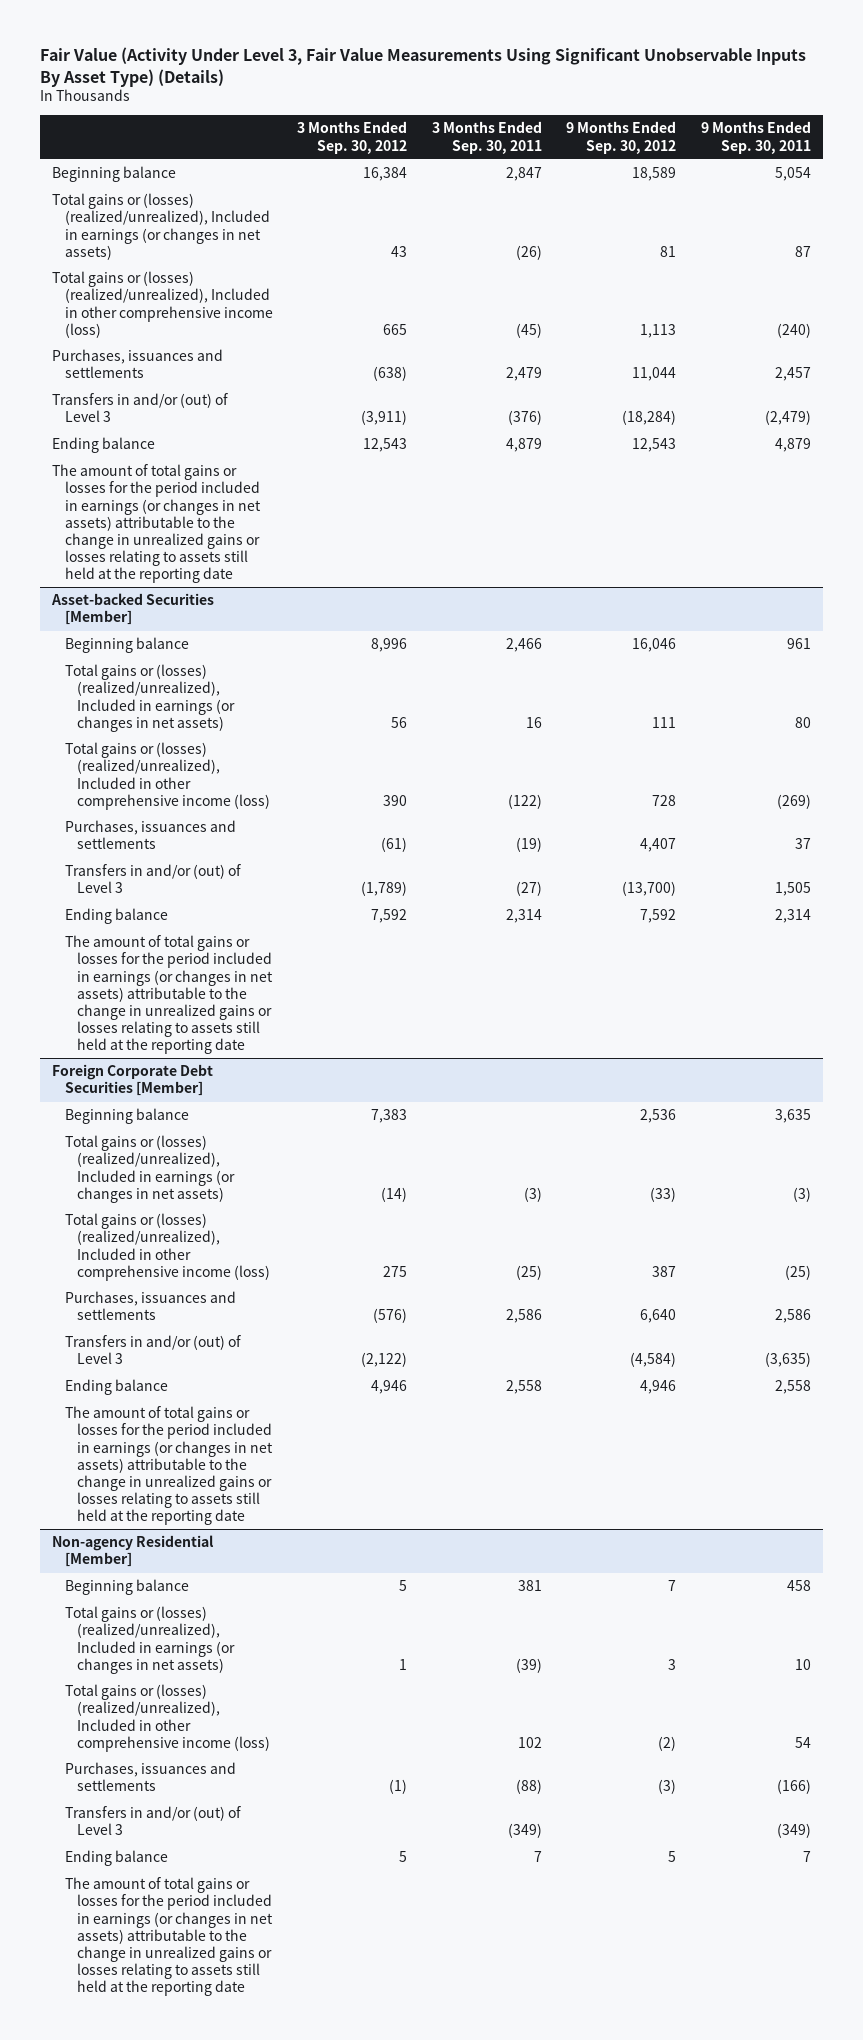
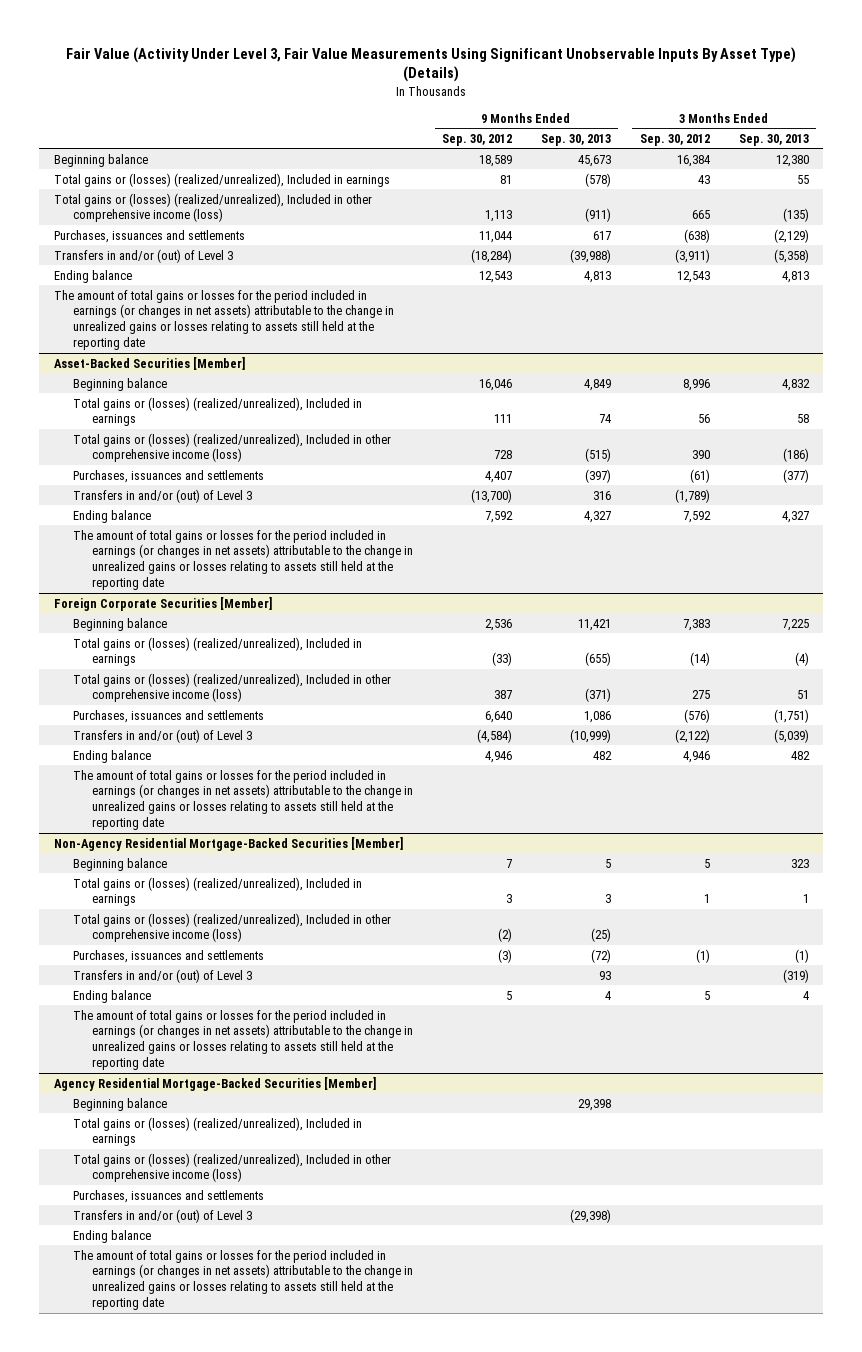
- | 3 Months Ended Sep. 30, 2012 | 3 Months Ended Sep. 30, 2011 | 9 Months Ended Sep. 30, 2012 | 9 Months Ended Sep. 30, 2011
+ | 9 Months Ended Sep. 30, 2012 | 9 Months Ended Sep. 30, 2013 | 3 Months Ended Sep. 30, 2012 | 3 Months Ended Sep. 30, 2013
- Total gains or (losses) (realized/unrealized), Included in earnings (or changes in net assets) | 43 | (26) | 81 | 87
+ Total gains or (losses) (realized/unrealized), Included in earnings | 81 | (578) | 43 | 55
- Asset-backed Securities [Member]
+ Asset-Backed Securities [Member]
- Total gains or (losses) (realized/unrealized), Included in earnings (or changes in net assets) | 56 | 16 | 111 | 80
+ Total gains or (losses) (realized/unrealized), Included in earnings | 111 | 74 | 56 | 58
- Foreign Corporate Debt Securities [Member]
+ Foreign Corporate Securities [Member]
- Total gains or (losses) (realized/unrealized), Included in earnings (or changes in net assets) | (14) | (3) | (33) | (3)
+ Total gains or (losses) (realized/unrealized), Included in earnings | (33) | (655) | (14) | (4)
- Non-agency Residential [Member]
+ Non-Agency Residential Mortgage-Backed Securities [Member]
- Total gains or (losses) (realized/unrealized), Included in earnings (or changes in net assets) | 1 | (39) | 3 | 10
+ Total gains or (losses) (realized/unrealized), Included in earnings | 3 | 3 | 1 | 1
+ Agency Residential Mortgage-Backed Securities [Member]
+ Beginning balance | | 29,398 | |
+ Total gains or (losses) (realized/unrealized), Included in earnings
+ Total gains or (losses) (realized/unrealized), Included in other comprehensive income (loss)
+ Purchases, issuances and settlements
+ Transfers in and/or (out) of Level 3 | | (29,398) | |
+ Ending balance
+ The amount of total gains or losses for the period included in earnings (or changes in net assets) attributable to the change in unrealized gains or losses relating to assets still held at the reporting date

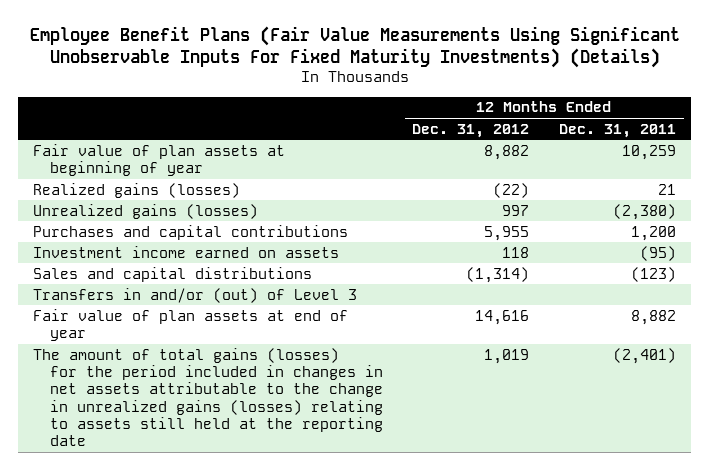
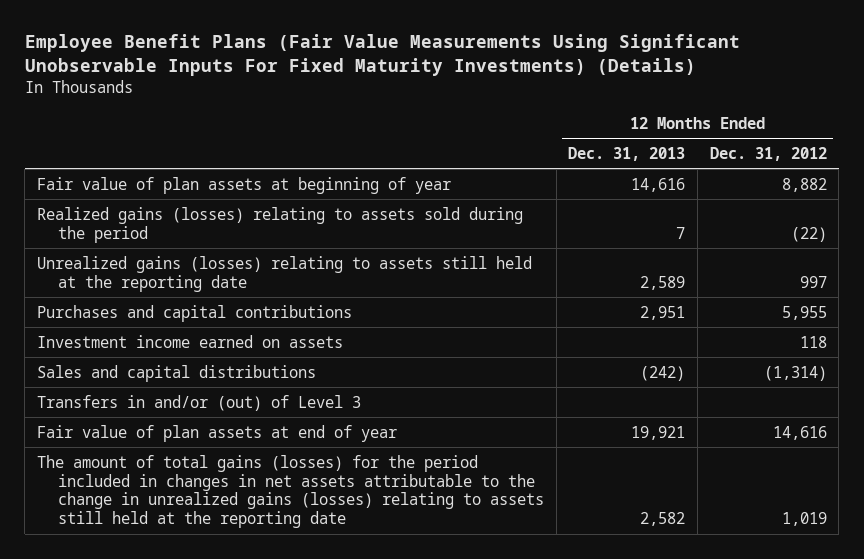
- | 12 Months Ended Dec. 31, 2012 | 12 Months Ended Dec. 31, 2011
+ | 12 Months Ended Dec. 31, 2013 | 12 Months Ended Dec. 31, 2012
- Realized gains (losses) | (22) | 21
- Unrealized gains (losses) | 997 | (2,380)
+ Realized gains (losses) relating to assets sold during the period | 7 | (22)
+ Unrealized gains (losses) relating to assets still held at the reporting date | 2,589 | 997

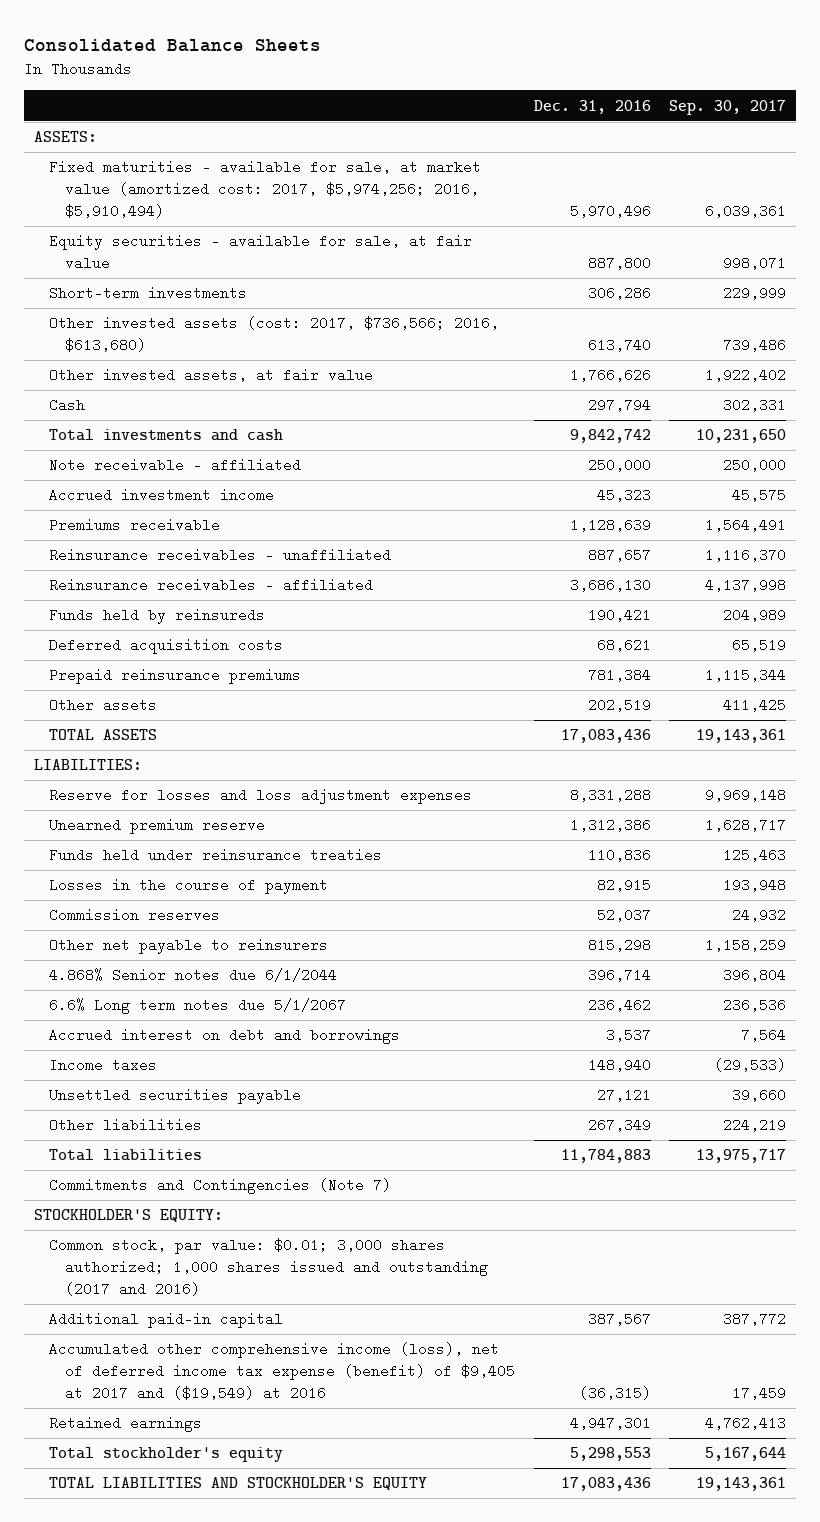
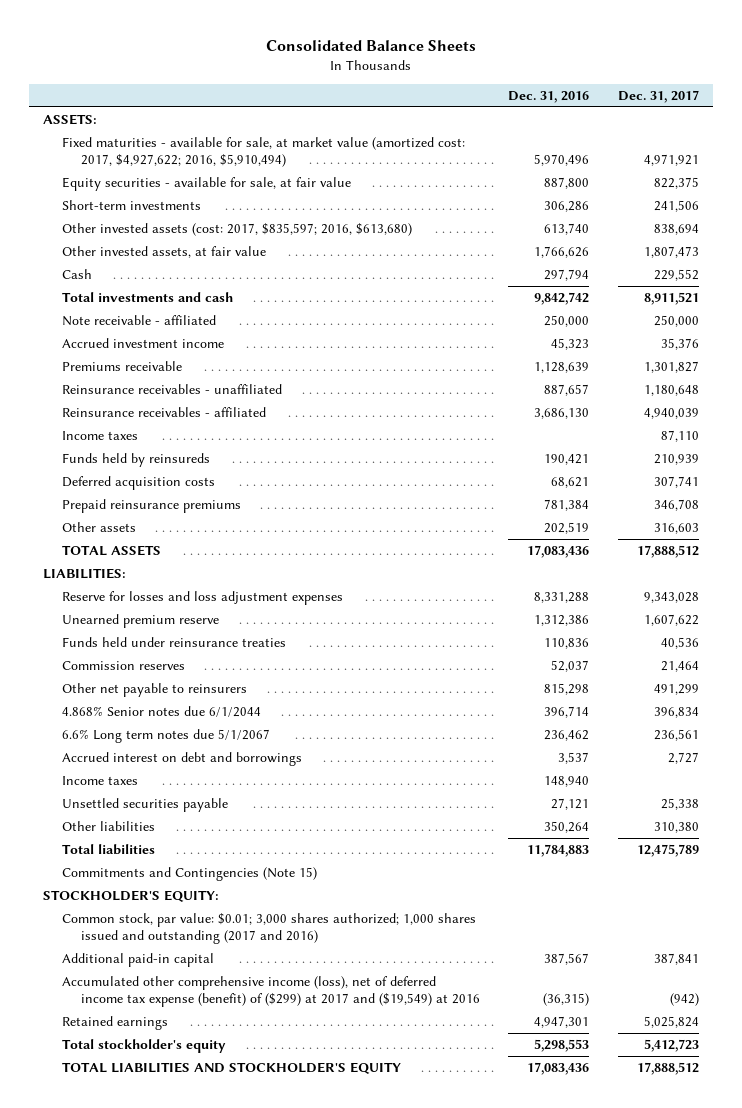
- | Dec. 31, 2016 | Sep. 30, 2017
+ | Dec. 31, 2016 | Dec. 31, 2017
- Fixed maturities - available for sale, at market value (amortized cost: 2017, $5,974,256; 2016, $5,910,494) | 5,970,496 | 6,039,361
+ Fixed maturities - available for sale, at market value (amortized cost: 2017, $4,927,622; 2016, $5,910,494) | 5,970,496 | 4,971,921
- Other invested assets (cost: 2017, $736,566; 2016, $613,680) | 613,740 | 739,486
+ Other invested assets (cost: 2017, $835,597; 2016, $613,680) | 613,740 | 838,694
+ Income taxes | | 87,110
- Losses in the course of payment | 82,915 | 193,948
- Other liabilities | 267,349 | 224,219
+ Other liabilities | 350,264 | 310,380
- Commitments and Contingencies (Note 7)
+ Commitments and Contingencies (Note 15)
- Accumulated other comprehensive income (loss), net of deferred income tax expense (benefit) of $9,405 at 2017 and ($19,549) at 2016 | (36,315) | 17,459
+ Accumulated other comprehensive income (loss), net of deferred income tax expense (benefit) of ($299) at 2017 and ($19,549) at 2016 | (36,315) | (942)

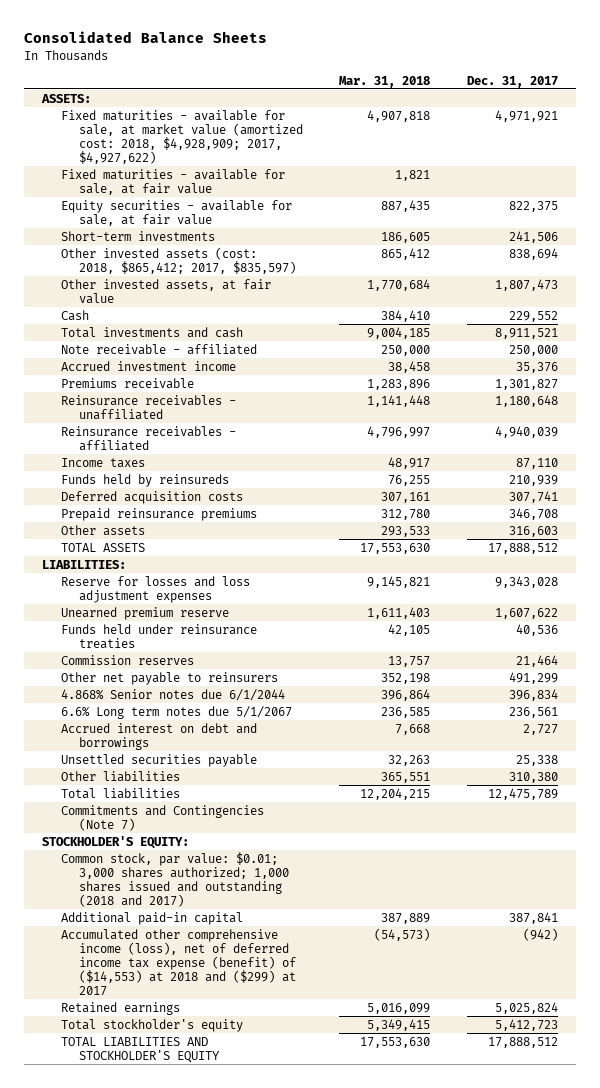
- | Dec. 31, 2016 | Dec. 31, 2017
+ | Mar. 31, 2018 | Dec. 31, 2017
- Fixed maturities - available for sale, at market value (amortized cost: 2017, $4,927,622; 2016, $5,910,494) | 5,970,496 | 4,971,921
+ Fixed maturities - available for sale, at market value (amortized cost: 2018, $4,928,909; 2017, $4,927,622) | 4,907,818 | 4,971,921
+ Fixed maturities - available for sale, at fair value | 1,821 |
- Other invested assets (cost: 2017, $835,597; 2016, $613,680) | 613,740 | 838,694
+ Other invested assets (cost: 2018, $865,412; 2017, $835,597) | 865,412 | 838,694
- Income taxes | 148,940 |
- Commitments and Contingencies (Note 15)
+ Commitments and Contingencies (Note 7)
- Common stock, par value: $0.01; 3,000 shares authorized; 1,000 shares issued and outstanding (2017 and 2016)
+ Common stock, par value: $0.01; 3,000 shares authorized; 1,000 shares issued and outstanding (2018 and 2017)
- Accumulated other comprehensive income (loss), net of deferred income tax expense (benefit) of ($299) at 2017 and ($19,549) at 2016 | (36,315) | (942)
+ Accumulated other comprehensive income (loss), net of deferred income tax expense (benefit) of ($14,553) at 2018 and ($299) at 2017 | (54,573) | (942)

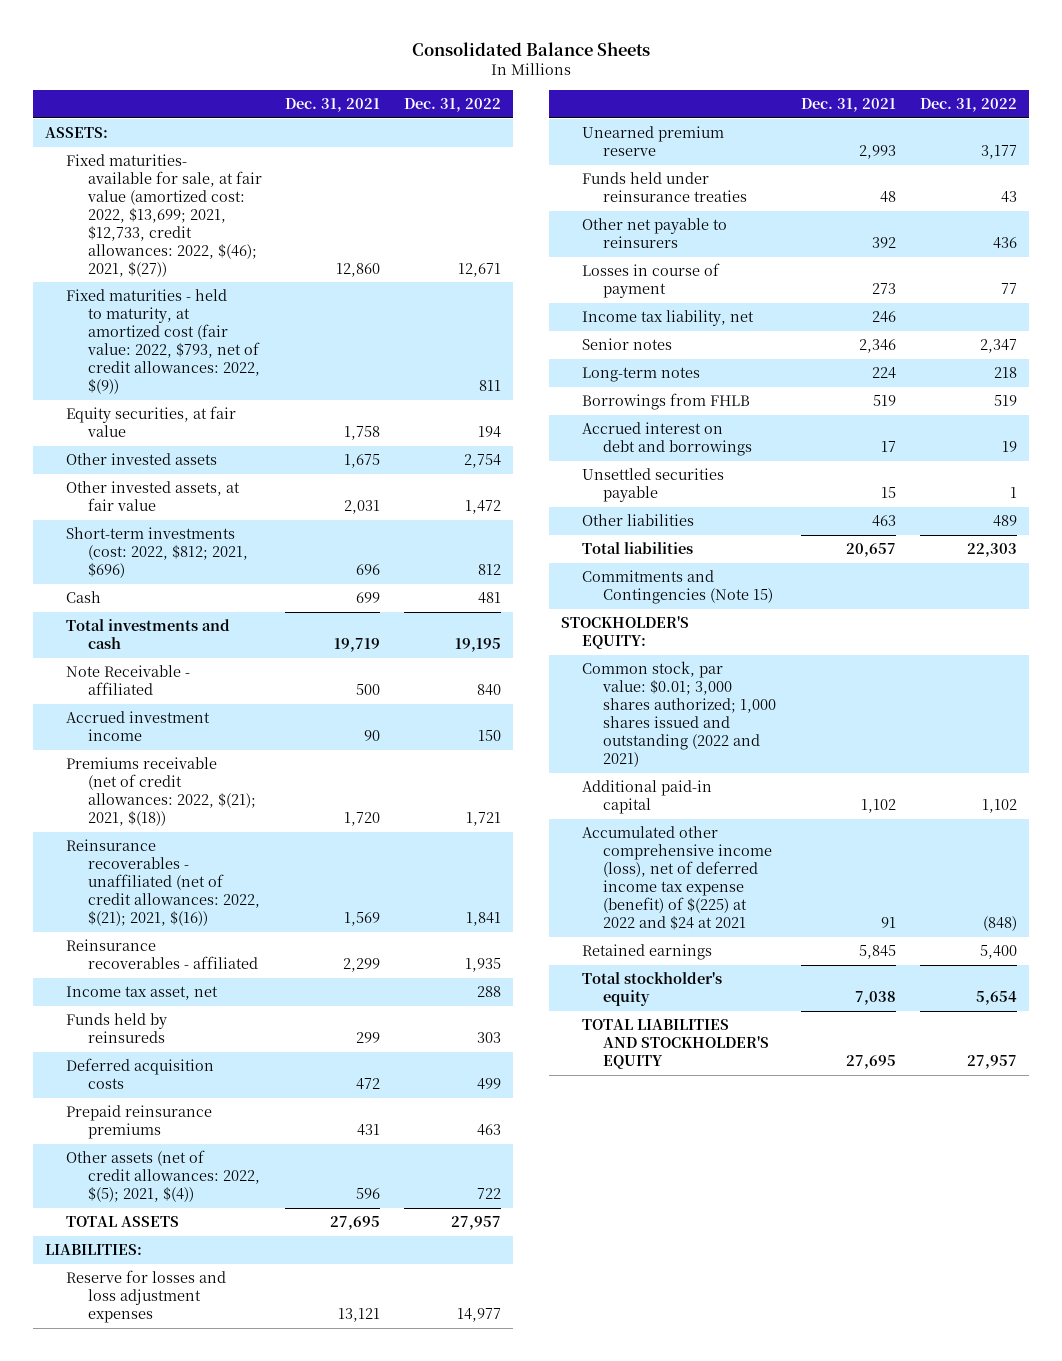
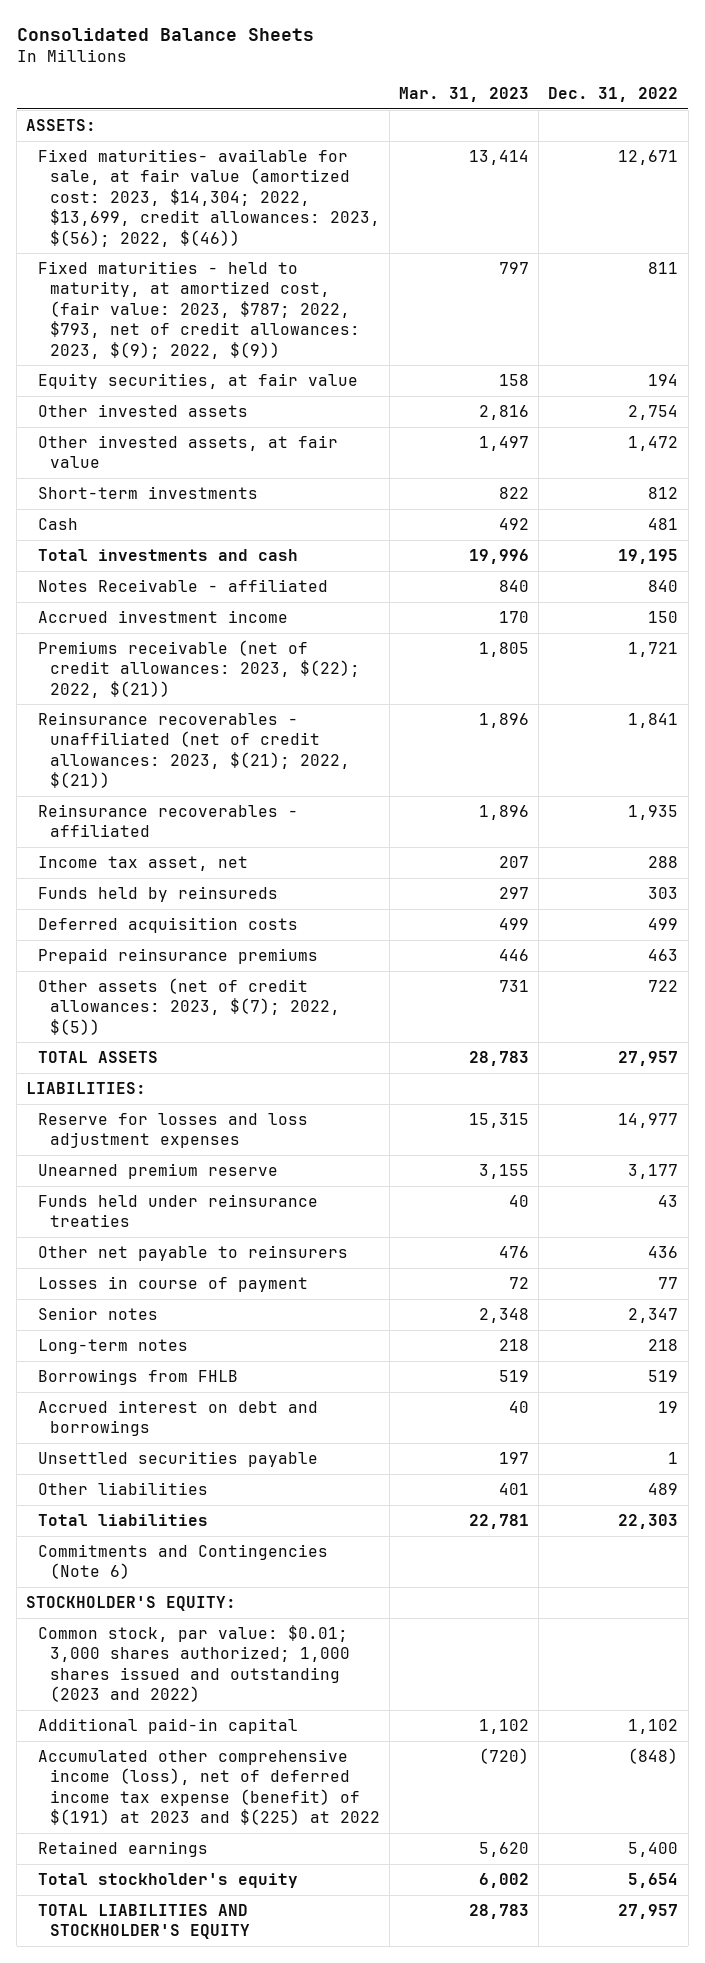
- | Dec. 31, 2021 | Dec. 31, 2022
+ | Mar. 31, 2023 | Dec. 31, 2022
- Fixed maturities- available for sale, at fair value (amortized cost: 2022, $13,699; 2021, $12,733, credit allowances: 2022, $(46); 2021, $(27)) | 12,860 | 12,671
- Fixed maturities - held to maturity, at amortized cost (fair value: 2022, $793, net of credit allowances: 2022, $(9)) | | 811
+ Fixed maturities- available for sale, at fair value (amortized cost: 2023, $14,304; 2022, $13,699, credit allowances: 2023, $(56); 2022, $(46)) | 13,414 | 12,671
+ Fixed maturities - held to maturity, at amortized cost, (fair value: 2023, $787; 2022, $793, net of credit allowances: 2023, $(9); 2022, $(9)) | 797 | 811
- Short-term investments (cost: 2022, $812; 2021, $696) | 696 | 812
+ Short-term investments | 822 | 812
- Note Receivable - affiliated | 500 | 840
+ Notes Receivable - affiliated | 840 | 840
- Premiums receivable (net of credit allowances: 2022, $(21); 2021, $(18)) | 1,720 | 1,721
- Reinsurance recoverables - unaffiliated (net of credit allowances: 2022, $(21); 2021, $(16)) | 1,569 | 1,841
+ Premiums receivable (net of credit allowances: 2023, $(22); 2022, $(21)) | 1,805 | 1,721
+ Reinsurance recoverables - unaffiliated (net of credit allowances: 2023, $(21); 2022, $(21)) | 1,896 | 1,841
- Other assets (net of credit allowances: 2022, $(5); 2021, $(4)) | 596 | 722
+ Other assets (net of credit allowances: 2023, $(7); 2022, $(5)) | 731 | 722
- Income tax liability, net | 246 |
- Commitments and Contingencies (Note 15)
+ Commitments and Contingencies (Note 6)
- Common stock, par value: $0.01; 3,000 shares authorized; 1,000 shares issued and outstanding (2022 and 2021)
+ Common stock, par value: $0.01; 3,000 shares authorized; 1,000 shares issued and outstanding (2023 and 2022)
- Accumulated other comprehensive income (loss), net of deferred income tax expense (benefit) of $(225) at 2022 and $24 at 2021 | 91 | (848)
+ Accumulated other comprehensive income (loss), net of deferred income tax expense (benefit) of $(191) at 2023 and $(225) at 2022 | (720) | (848)

